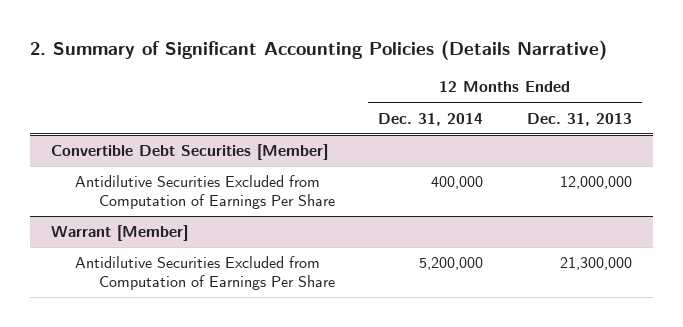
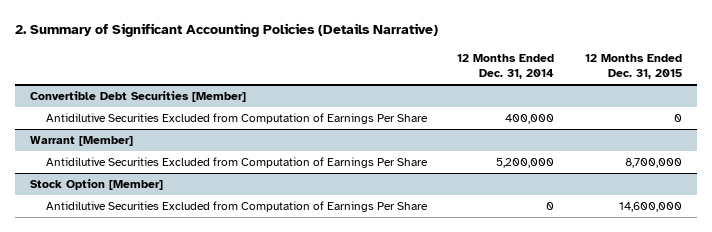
- | 12 Months Ended Dec. 31, 2014 | 12 Months Ended Dec. 31, 2013
+ | 12 Months Ended Dec. 31, 2014 | 12 Months Ended Dec. 31, 2015
+ Stock Option [Member]
+ Antidilutive Securities Excluded from Computation of Earnings Per Share | 0 | 14,600,000

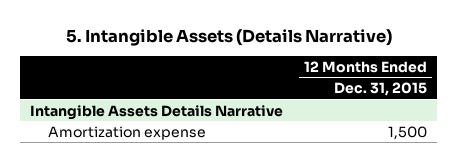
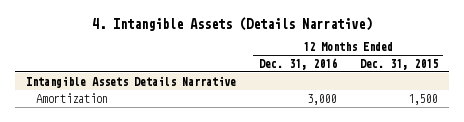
- 5. Intangible Assets (Details Narrative)
+ 4. Intangible Assets (Details Narrative)
- | 12 Months Ended Dec. 31, 2015
+ | 12 Months Ended Dec. 31, 2016 | 12 Months Ended Dec. 31, 2015
- Amortization expense | 1,500
+ Amortization | 3,000 | 1,500

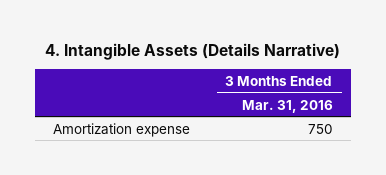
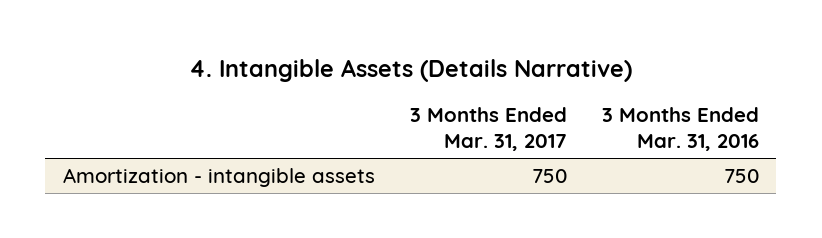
- | 3 Months Ended Mar. 31, 2016
+ | 3 Months Ended Mar. 31, 2017 | 3 Months Ended Mar. 31, 2016
- Amortization expense | 750
+ Amortization - intangible assets | 750 | 750

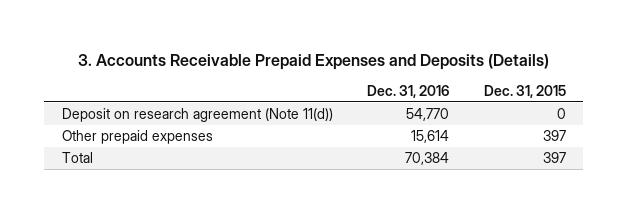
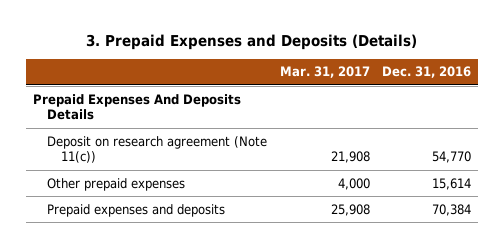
- 3. Accounts Receivable Prepaid Expenses and Deposits (Details)
+ 3. Prepaid Expenses and Deposits (Details)
- | Dec. 31, 2016 | Dec. 31, 2015
+ | Mar. 31, 2017 | Dec. 31, 2016
- Deposit on research agreement (Note 11(d)) | 54,770 | 0
+ Prepaid Expenses And Deposits Details
+ Deposit on research agreement (Note 11(c)) | 21,908 | 54,770
- Total | 70,384 | 397
+ Prepaid expenses and deposits | 25,908 | 70,384

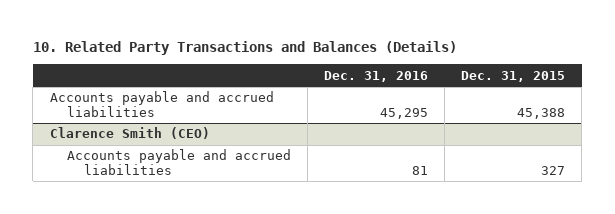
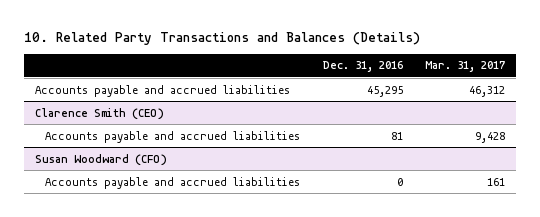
- | Dec. 31, 2016 | Dec. 31, 2015
+ | Dec. 31, 2016 | Mar. 31, 2017
+ Susan Woodward (CFO)
+ Accounts payable and accrued liabilities | 0 | 161

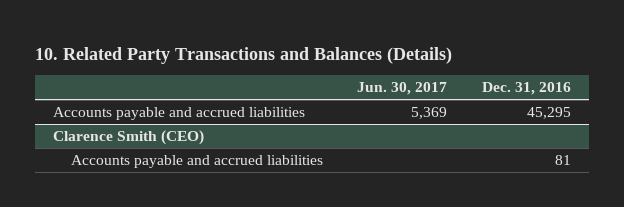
- | Dec. 31, 2016 | Mar. 31, 2017
+ | Jun. 30, 2017 | Dec. 31, 2016
- Susan Woodward (CFO)
- Accounts payable and accrued liabilities | 0 | 161

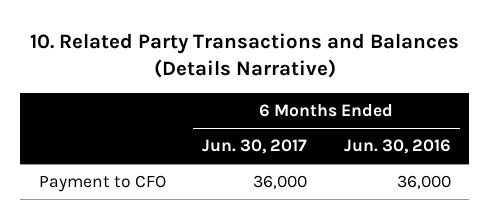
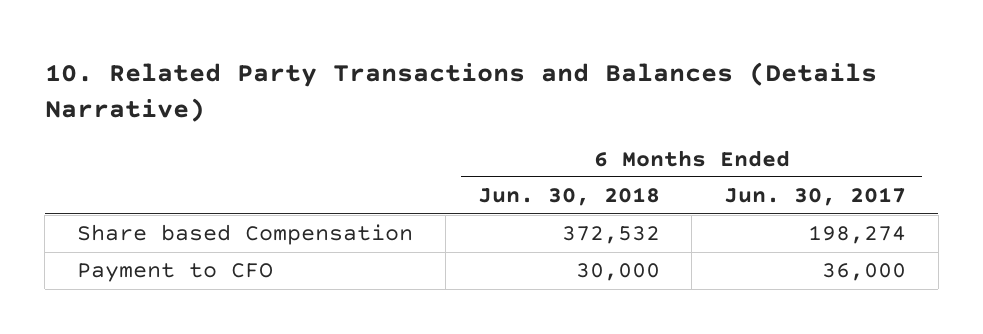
- | 6 Months Ended Jun. 30, 2017 | 6 Months Ended Jun. 30, 2016
+ | 6 Months Ended Jun. 30, 2018 | 6 Months Ended Jun. 30, 2017
+ Share based Compensation | 372,532 | 198,274

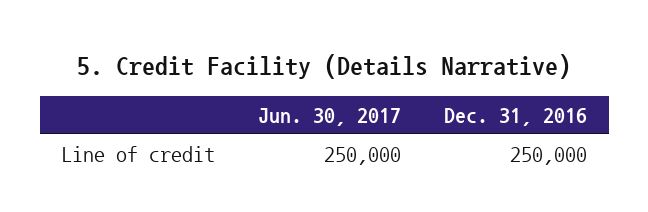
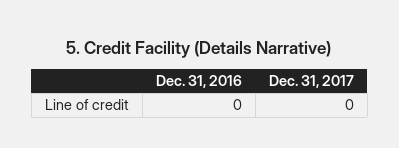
- | Jun. 30, 2017 | Dec. 31, 2016
+ | Dec. 31, 2016 | Dec. 31, 2017
- Line of credit | 250,000 | 250,000
+ Line of credit | 0 | 0

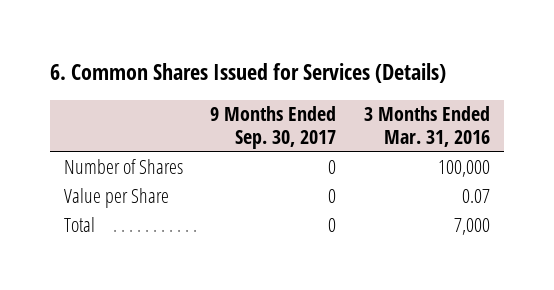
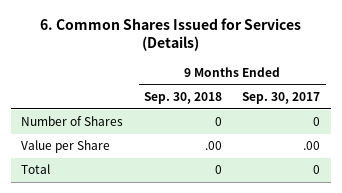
- | 9 Months Ended Sep. 30, 2017 | 3 Months Ended Mar. 31, 2016
+ | 9 Months Ended Sep. 30, 2018 | 9 Months Ended Sep. 30, 2017
- Value per Share | 0 | 0.07
+ Value per Share | .00 | .00

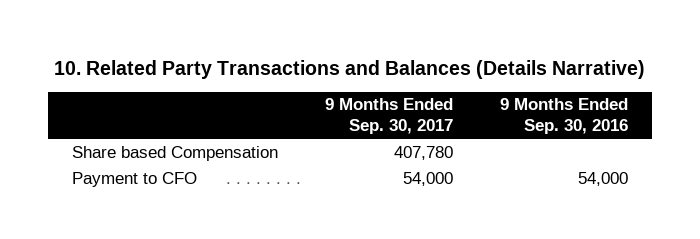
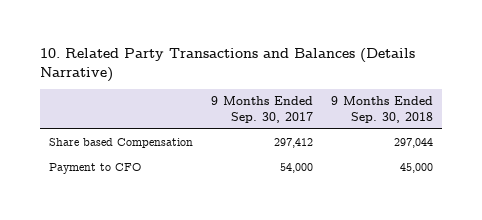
- | 9 Months Ended Sep. 30, 2017 | 9 Months Ended Sep. 30, 2016
+ | 9 Months Ended Sep. 30, 2017 | 9 Months Ended Sep. 30, 2018
- Share based Compensation | 407,780 |
+ Share based Compensation | 297,412 | 297,044

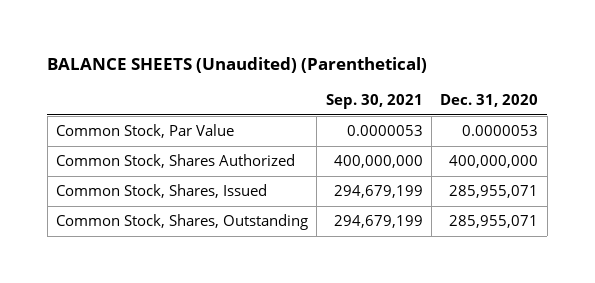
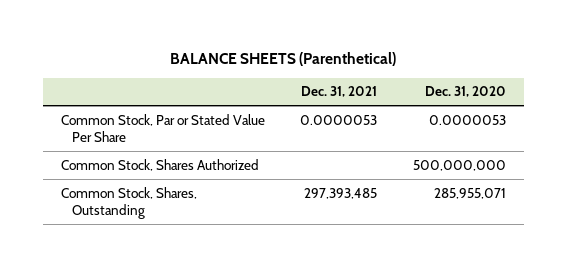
- BALANCE SHEETS (Unaudited) (Parenthetical)
+ BALANCE SHEETS (Parenthetical)
- | Sep. 30, 2021 | Dec. 31, 2020
+ | Dec. 31, 2021 | Dec. 31, 2020
- Common Stock, Par Value | 0.0000053 | 0.0000053
- Common Stock, Shares Authorized | 400,000,000 | 400,000,000
- Common Stock, Shares, Issued | 294,679,199 | 285,955,071
+ Common Stock, Par or Stated Value Per Share | 0.0000053 | 0.0000053
+ Common Stock, Shares Authorized | | 500,000,000

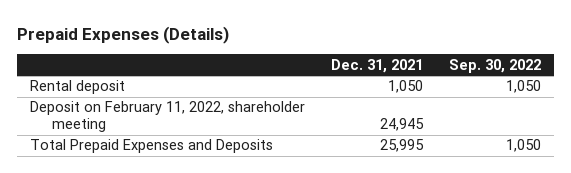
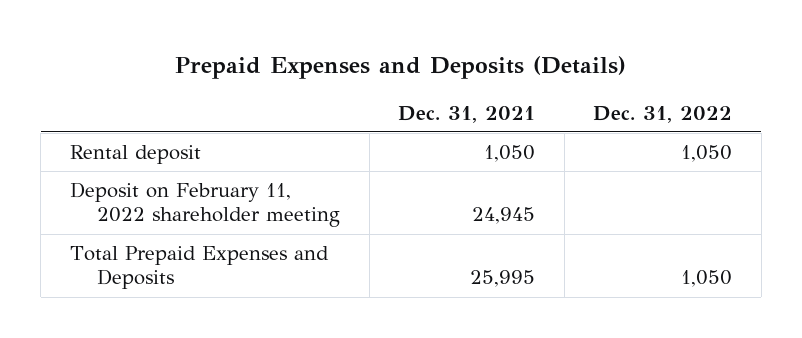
- Prepaid Expenses (Details)
+ Prepaid Expenses and Deposits (Details)
- | Dec. 31, 2021 | Sep. 30, 2022
+ | Dec. 31, 2021 | Dec. 31, 2022
- Deposit on February 11, 2022, shareholder meeting | 24,945 |
+ Deposit on February 11, 2022 shareholder meeting | 24,945 |

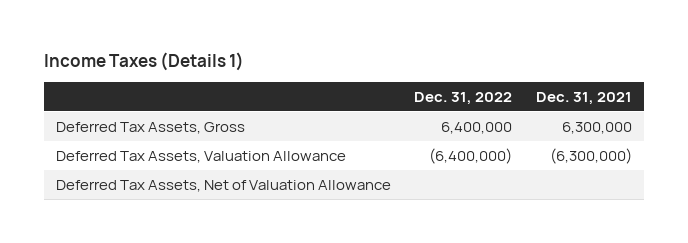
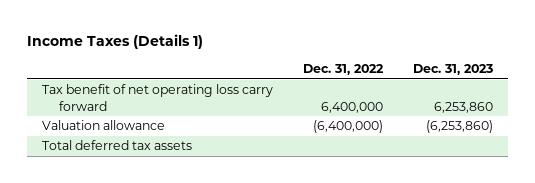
- | Dec. 31, 2022 | Dec. 31, 2021
+ | Dec. 31, 2022 | Dec. 31, 2023
- Deferred Tax Assets, Gross | 6,400,000 | 6,300,000
- Deferred Tax Assets, Valuation Allowance | (6,400,000) | (6,300,000)
- Deferred Tax Assets, Net of Valuation Allowance
+ Tax benefit of net operating loss carry forward | 6,400,000 | 6,253,860
+ Valuation allowance | (6,400,000) | (6,253,860)
+ Total deferred tax assets

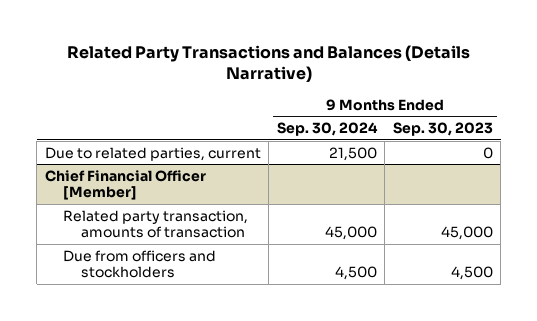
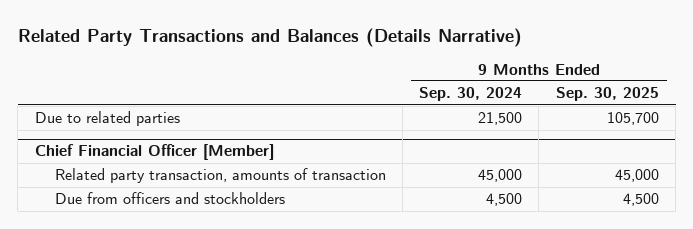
- | 9 Months Ended Sep. 30, 2024 | 9 Months Ended Sep. 30, 2023
+ | 9 Months Ended Sep. 30, 2024 | 9 Months Ended Sep. 30, 2025
- Due to related parties, current | 21,500 | 0
+ Due to related parties | 21,500 | 105,700

